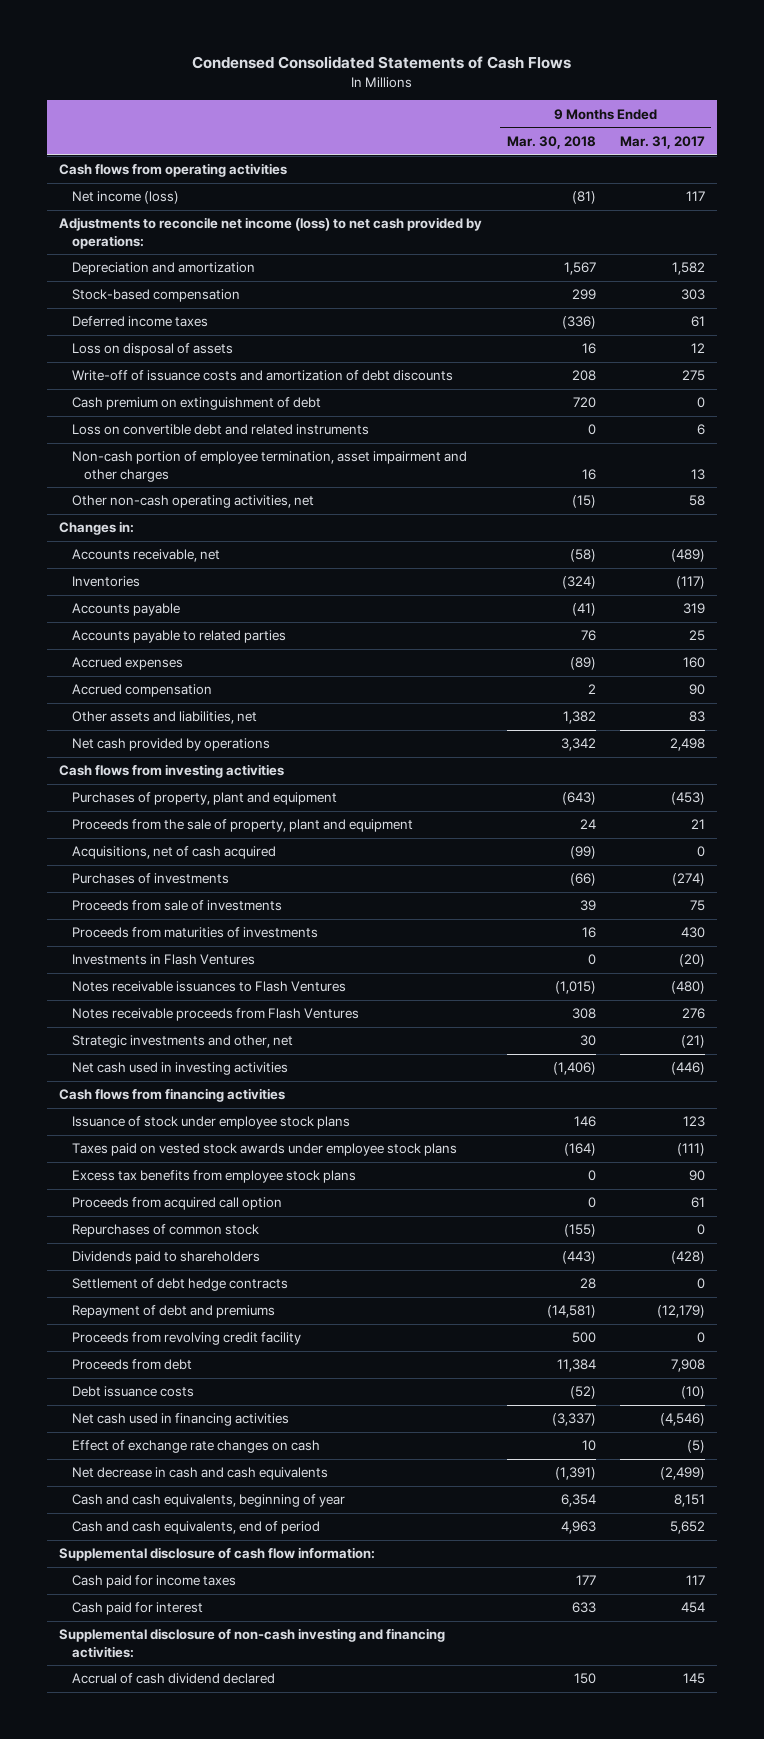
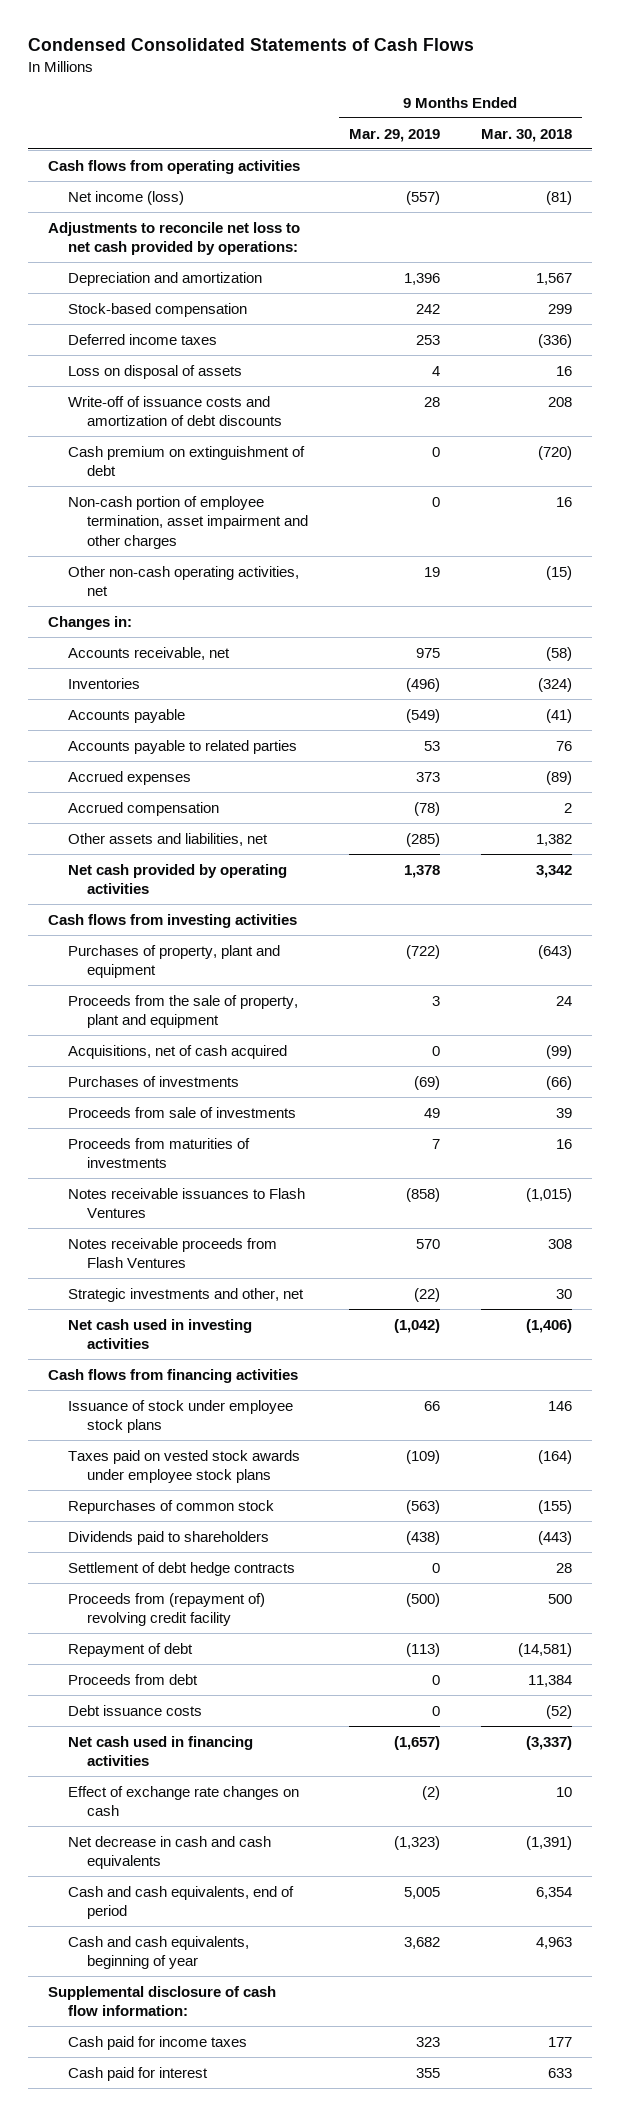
- | 9 Months Ended Mar. 30, 2018 | 9 Months Ended Mar. 31, 2017
+ | 9 Months Ended Mar. 29, 2019 | 9 Months Ended Mar. 30, 2018
- Adjustments to reconcile net income (loss) to net cash provided by operations:
+ Adjustments to reconcile net loss to net cash provided by operations:
- Cash premium on extinguishment of debt | 720 | 0
- Loss on convertible debt and related instruments | 0 | 6
+ Cash premium on extinguishment of debt | 0 | (720)
- Net cash provided by operations | 3,342 | 2,498
+ Net cash provided by operating activities | 1,378 | 3,342
- Investments in Flash Ventures | 0 | (20)
- Excess tax benefits from employee stock plans | 0 | 90
- Proceeds from acquired call option | 0 | 61
- Repayment of debt and premiums | (14,581) | (12,179)
- Proceeds from revolving credit facility | 500 | 0
+ Proceeds from (repayment of) revolving credit facility | (500) | 500
+ Repayment of debt | (113) | (14,581)
- Cash and cash equivalents, beginning of year | 6,354 | 8,151
- Cash and cash equivalents, end of period | 4,963 | 5,652
+ Cash and cash equivalents, end of period | 5,005 | 6,354
+ Cash and cash equivalents, beginning of year | 3,682 | 4,963
- Supplemental disclosure of non-cash investing and financing activities:
- Accrual of cash dividend declared | 150 | 145

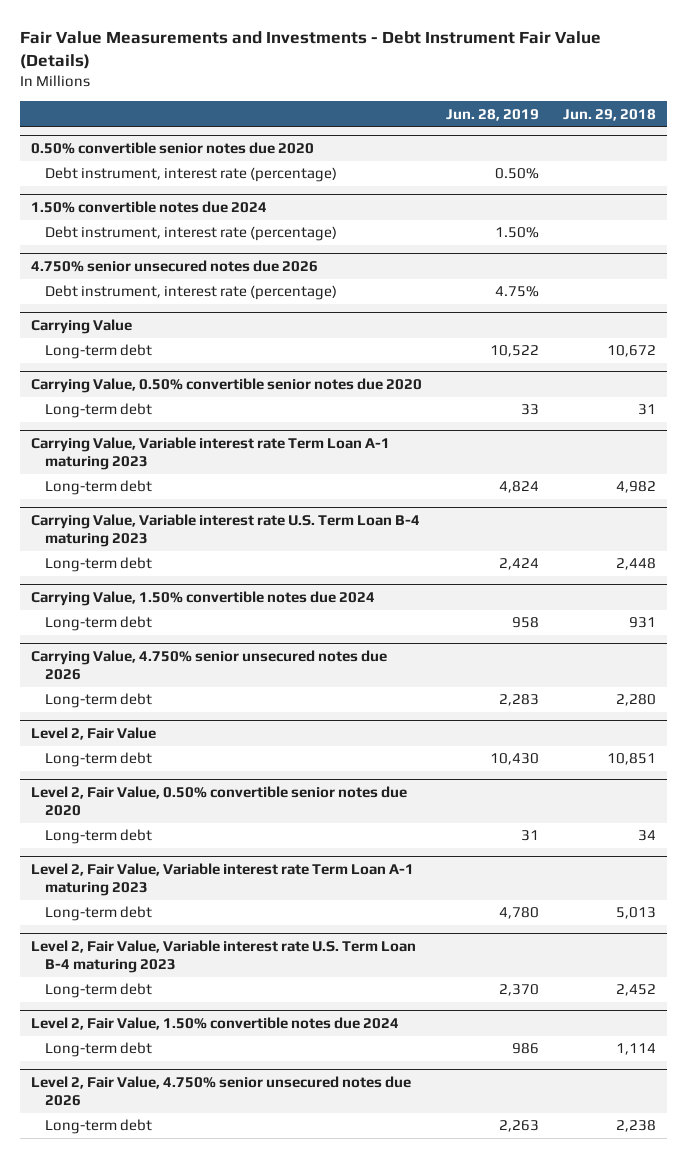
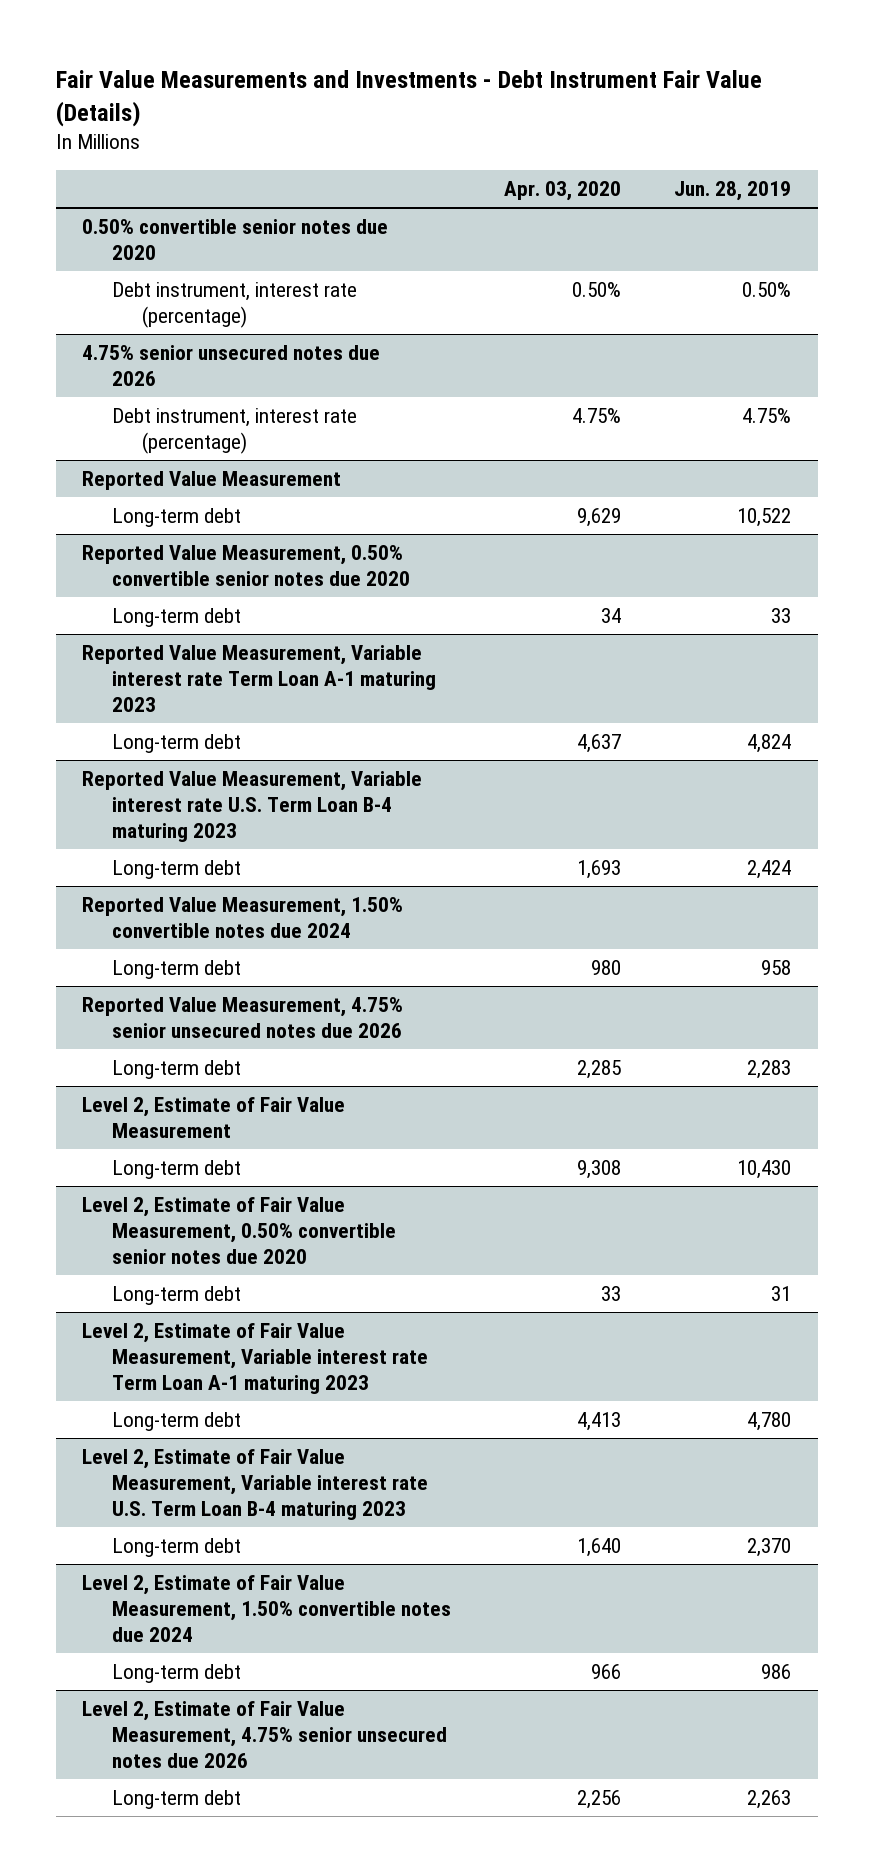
- | Jun. 28, 2019 | Jun. 29, 2018
+ | Apr. 03, 2020 | Jun. 28, 2019
- 1.50% convertible notes due 2024
- Debt instrument, interest rate (percentage) | 1.50% |
- 4.750% senior unsecured notes due 2026
+ 4.75% senior unsecured notes due 2026
- Carrying Value
+ Reported Value Measurement
- Carrying Value, 0.50% convertible senior notes due 2020
+ Reported Value Measurement, 0.50% convertible senior notes due 2020
- Carrying Value, Variable interest rate Term Loan A-1 maturing 2023
+ Reported Value Measurement, Variable interest rate Term Loan A-1 maturing 2023
- Carrying Value, Variable interest rate U.S. Term Loan B-4 maturing 2023
+ Reported Value Measurement, Variable interest rate U.S. Term Loan B-4 maturing 2023
- Carrying Value, 1.50% convertible notes due 2024
+ Reported Value Measurement, 1.50% convertible notes due 2024
- Carrying Value, 4.750% senior unsecured notes due 2026
+ Reported Value Measurement, 4.75% senior unsecured notes due 2026
- Level 2, Fair Value
+ Level 2, Estimate of Fair Value Measurement
- Level 2, Fair Value, 0.50% convertible senior notes due 2020
+ Level 2, Estimate of Fair Value Measurement, 0.50% convertible senior notes due 2020
- Level 2, Fair Value, Variable interest rate Term Loan A-1 maturing 2023
+ Level 2, Estimate of Fair Value Measurement, Variable interest rate Term Loan A-1 maturing 2023
- Level 2, Fair Value, Variable interest rate U.S. Term Loan B-4 maturing 2023
+ Level 2, Estimate of Fair Value Measurement, Variable interest rate U.S. Term Loan B-4 maturing 2023
- Level 2, Fair Value, 1.50% convertible notes due 2024
+ Level 2, Estimate of Fair Value Measurement, 1.50% convertible notes due 2024
- Level 2, Fair Value, 4.750% senior unsecured notes due 2026
+ Level 2, Estimate of Fair Value Measurement, 4.75% senior unsecured notes due 2026

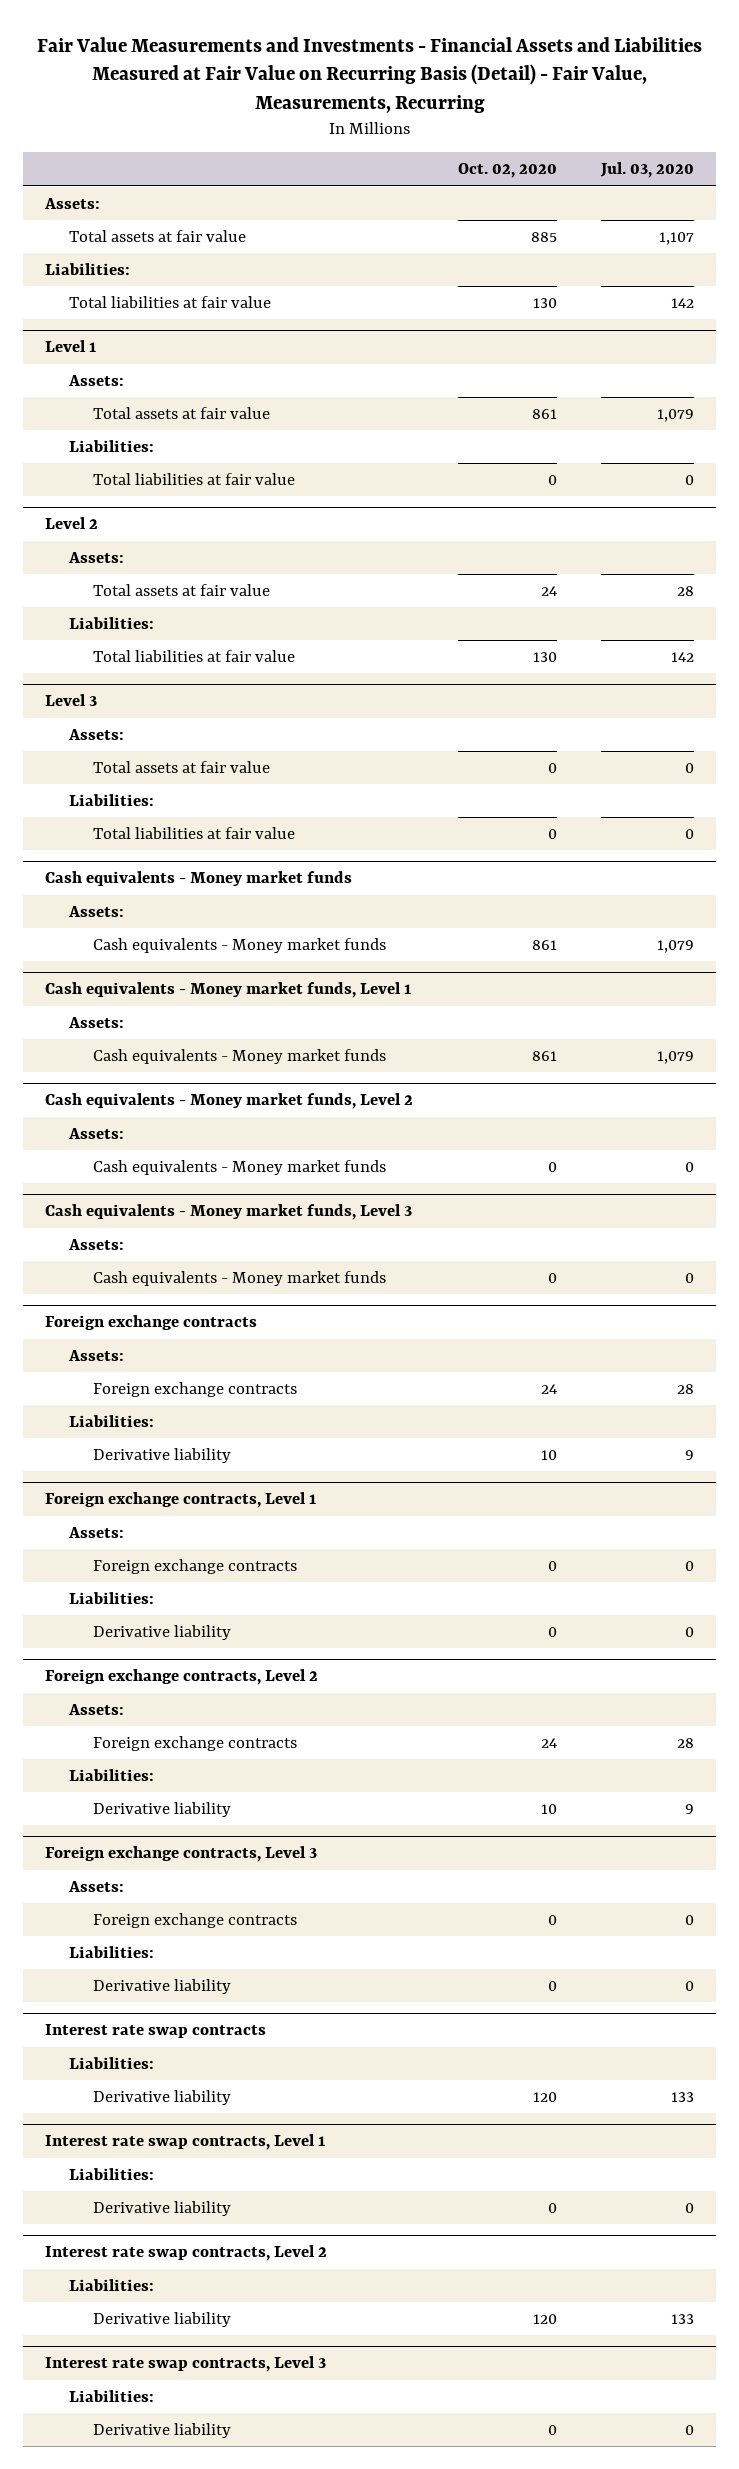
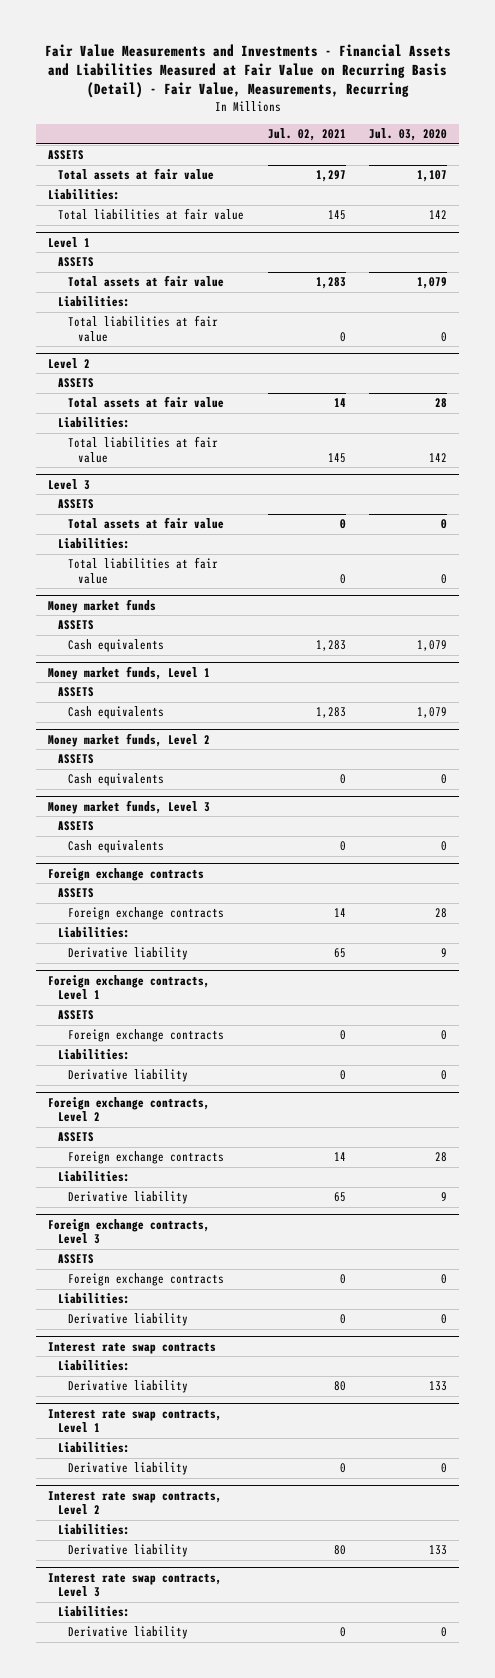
- | Oct. 02, 2020 | Jul. 03, 2020
+ | Jul. 02, 2021 | Jul. 03, 2020
- Assets:
+ ASSETS
@ Level 1
- Assets:
+ ASSETS
@ Level 2
- Assets:
+ ASSETS
@ Level 3
- Assets:
+ ASSETS
- Cash equivalents - Money market funds
- Assets:
- Cash equivalents - Money market funds | 861 | 1,079
- Cash equivalents - Money market funds, Level 1
- Assets:
- Cash equivalents - Money market funds | 861 | 1,079
- Cash equivalents - Money market funds, Level 2
- Assets:
- Cash equivalents - Money market funds | 0 | 0
- Cash equivalents - Money market funds, Level 3
- Assets:
- Cash equivalents - Money market funds | 0 | 0
+ Money market funds
+ ASSETS
+ Cash equivalents | 1,283 | 1,079
+ Money market funds, Level 1
+ ASSETS
+ Cash equivalents | 1,283 | 1,079
+ Money market funds, Level 2
+ ASSETS
+ Cash equivalents | 0 | 0
+ Money market funds, Level 3
+ ASSETS
+ Cash equivalents | 0 | 0
@ Foreign exchange contracts
- Assets:
+ ASSETS
@ Foreign exchange contracts, Level 1
- Assets:
+ ASSETS
@ Foreign exchange contracts, Level 2
- Assets:
+ ASSETS
@ Foreign exchange contracts, Level 3
- Assets:
+ ASSETS

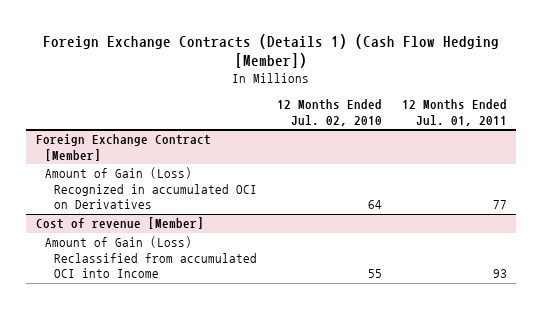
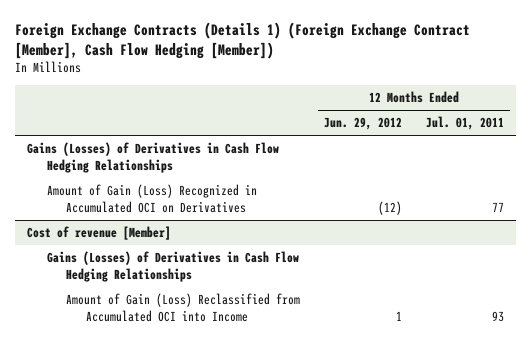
- Foreign Exchange Contracts (Details 1) (Cash Flow Hedging [Member])
+ Foreign Exchange Contracts (Details 1) (Foreign Exchange Contract [Member], Cash Flow Hedging [Member])
- | 12 Months Ended Jul. 02, 2010 | 12 Months Ended Jul. 01, 2011
+ | 12 Months Ended Jun. 29, 2012 | 12 Months Ended Jul. 01, 2011
- Foreign Exchange Contract [Member]
- Amount of Gain (Loss) Recognized in accumulated OCI on Derivatives | 64 | 77
+ Gains (Losses) of Derivatives in Cash Flow Hedging Relationships
+ Amount of Gain (Loss) Recognized in Accumulated OCI on Derivatives | (12) | 77
@ Cost of revenue [Member]
- Amount of Gain (Loss) Reclassified from accumulated OCI into Income | 55 | 93
+ Gains (Losses) of Derivatives in Cash Flow Hedging Relationships
+ Amount of Gain (Loss) Reclassified from Accumulated OCI into Income | 1 | 93

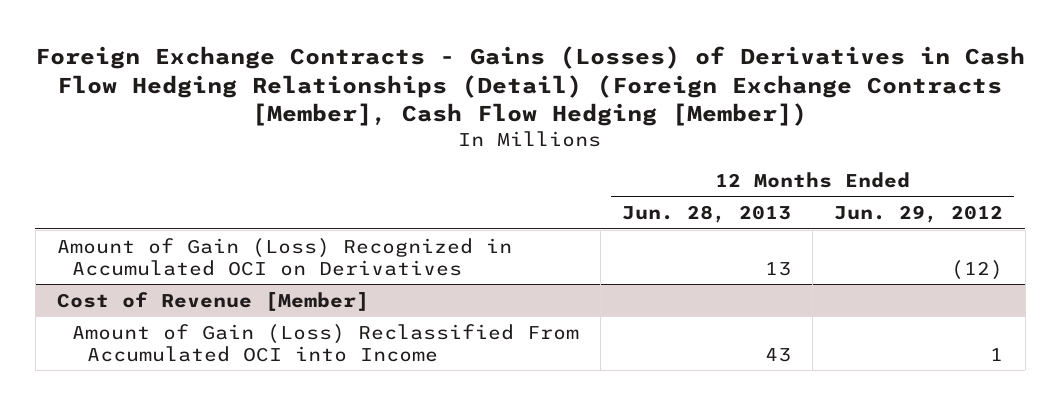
- Foreign Exchange Contracts (Details 1) (Foreign Exchange Contract [Member], Cash Flow Hedging [Member])
+ Foreign Exchange Contracts - Gains (Losses) of Derivatives in Cash Flow Hedging Relationships (Detail) (Foreign Exchange Contracts [Member], Cash Flow Hedging [Member])
- | 12 Months Ended Jun. 29, 2012 | 12 Months Ended Jul. 01, 2011
+ | 12 Months Ended Jun. 28, 2013 | 12 Months Ended Jun. 29, 2012
- Gains (Losses) of Derivatives in Cash Flow Hedging Relationships
- Cost of revenue [Member]
- Gains (Losses) of Derivatives in Cash Flow Hedging Relationships
- Amount of Gain (Loss) Reclassified from Accumulated OCI into Income | 1 | 93
+ Cost of Revenue [Member]
+ Amount of Gain (Loss) Reclassified From Accumulated OCI into Income | 43 | 1

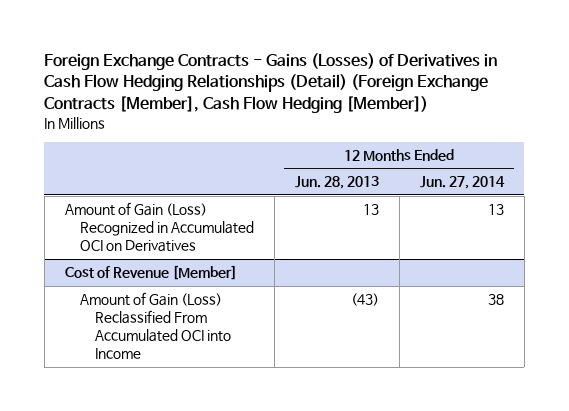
- | 12 Months Ended Jun. 28, 2013 | 12 Months Ended Jun. 29, 2012
+ | 12 Months Ended Jun. 28, 2013 | 12 Months Ended Jun. 27, 2014
@ Cost of Revenue [Member]
- Amount of Gain (Loss) Reclassified From Accumulated OCI into Income | 43 | 1
+ Amount of Gain (Loss) Reclassified From Accumulated OCI into Income | (43) | 38

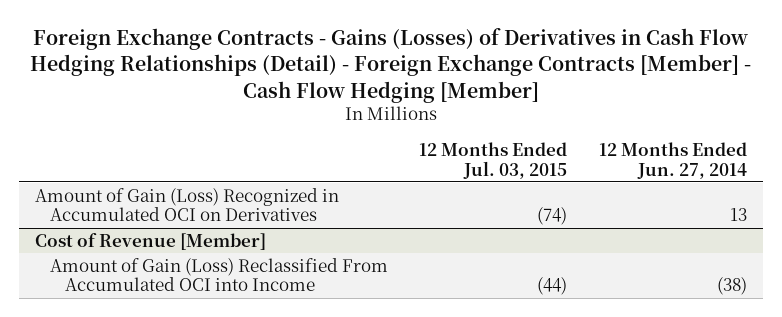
- Foreign Exchange Contracts - Gains (Losses) of Derivatives in Cash Flow Hedging Relationships (Detail) (Foreign Exchange Contracts [Member], Cash Flow Hedging [Member])
+ Foreign Exchange Contracts - Gains (Losses) of Derivatives in Cash Flow Hedging Relationships (Detail) - Foreign Exchange Contracts [Member] - Cash Flow Hedging [Member]
- | 12 Months Ended Jun. 28, 2013 | 12 Months Ended Jun. 27, 2014
+ | 12 Months Ended Jul. 03, 2015 | 12 Months Ended Jun. 27, 2014
@ Cost of Revenue [Member]
- Amount of Gain (Loss) Reclassified From Accumulated OCI into Income | (43) | 38
+ Amount of Gain (Loss) Reclassified From Accumulated OCI into Income | (44) | (38)

